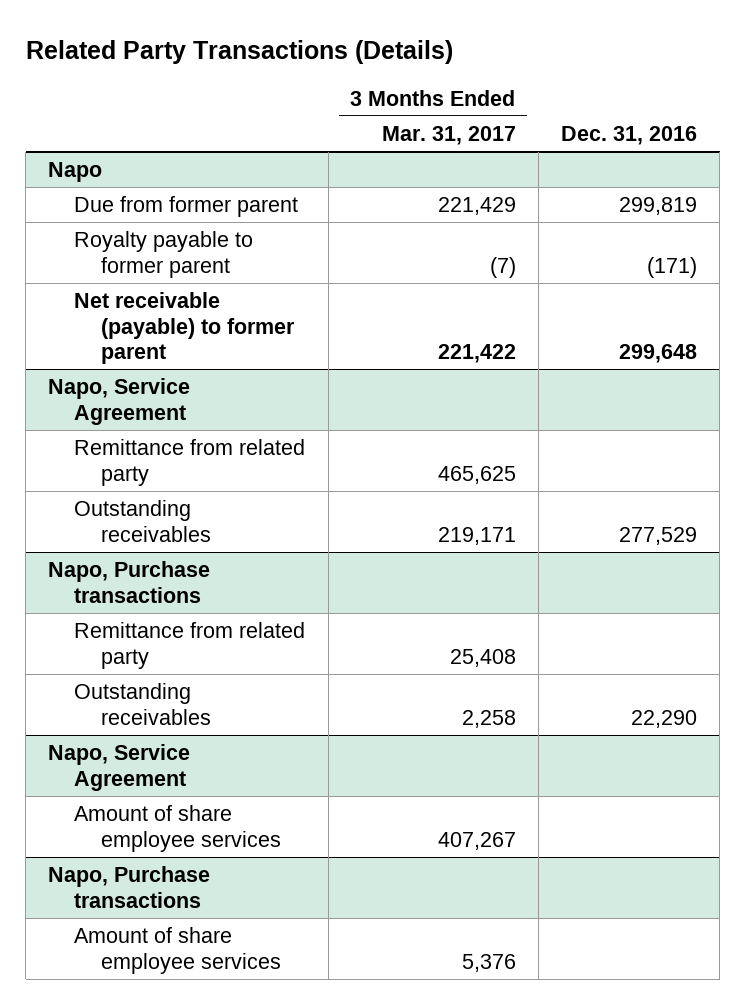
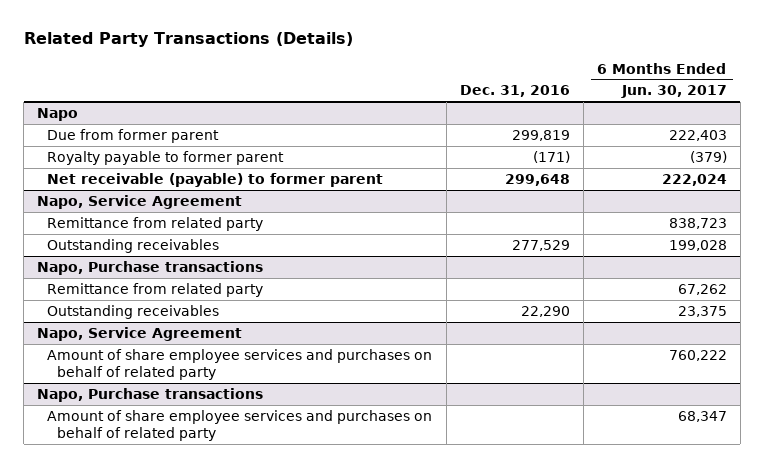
- | 3 Months Ended Mar. 31, 2017 | Dec. 31, 2016
+ | Dec. 31, 2016 | 6 Months Ended Jun. 30, 2017
@ Napo, Service Agreement
- Amount of share employee services | 407,267 |
+ Amount of share employee services and purchases on behalf of related party | | 760,222
@ Napo, Purchase transactions
- Amount of share employee services | 5,376 |
+ Amount of share employee services and purchases on behalf of related party | | 68,347

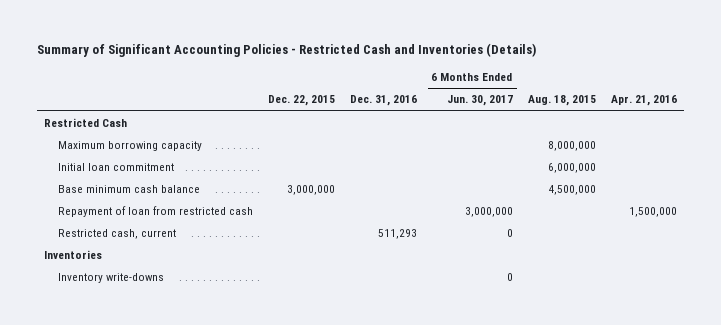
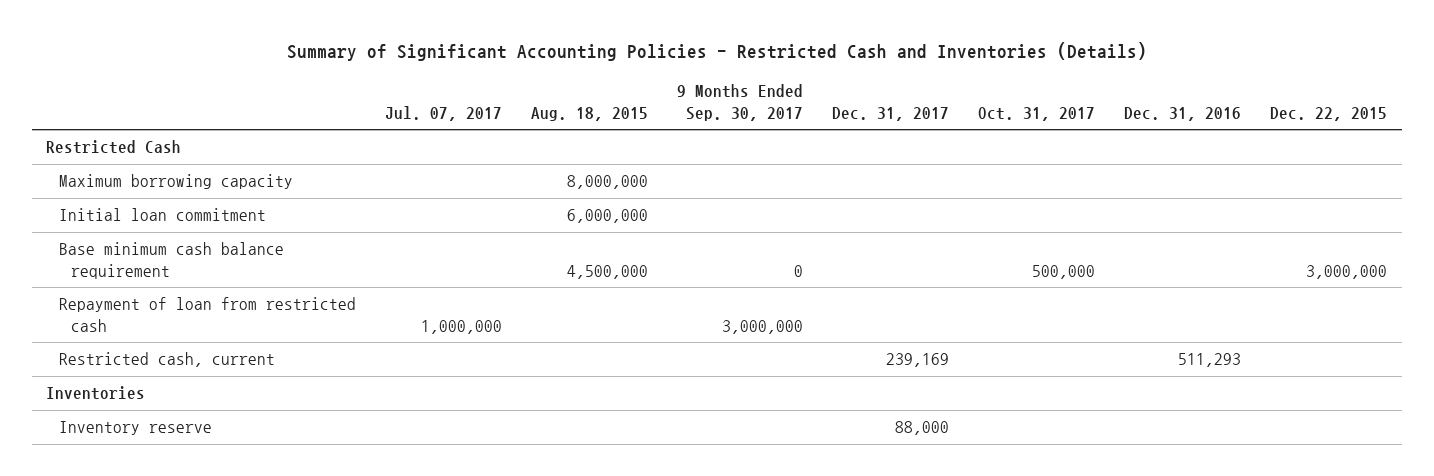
- | Dec. 22, 2015 | Dec. 31, 2016 | 6 Months Ended Jun. 30, 2017 | Aug. 18, 2015 | Apr. 21, 2016
+ | Jul. 07, 2017 | Aug. 18, 2015 | 9 Months Ended Sep. 30, 2017 | Dec. 31, 2017 | Oct. 31, 2017 | Dec. 31, 2016 | Dec. 22, 2015
- Base minimum cash balance | 3,000,000 | | | 4,500,000 |
+ Base minimum cash balance requirement | | 4,500,000 | 0 | | 500,000 | | 3,000,000
- Inventory write-downs | | | 0 | |
+ Inventory reserve | | | | 88,000 | | |

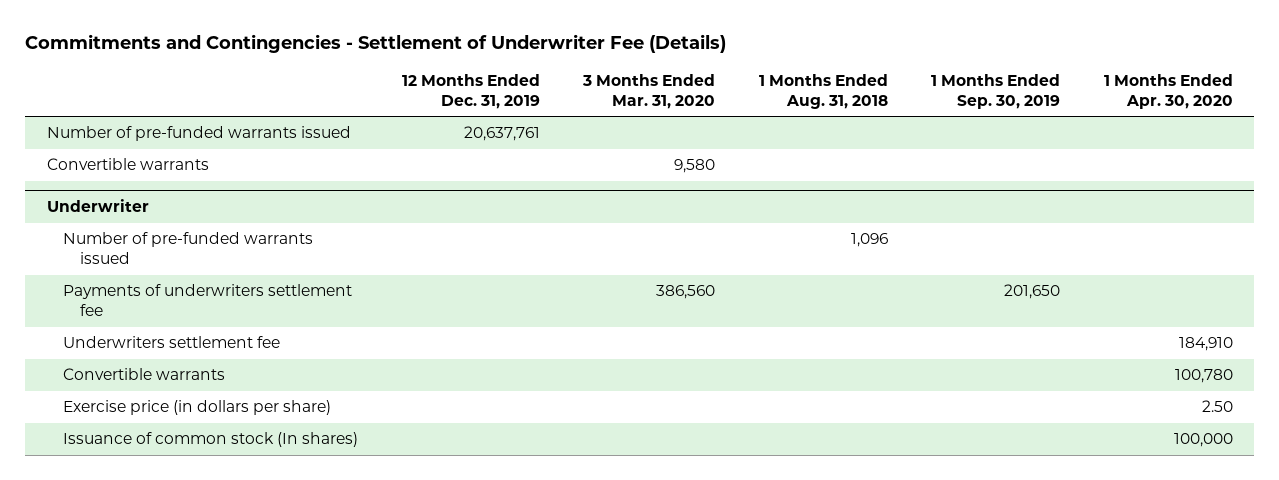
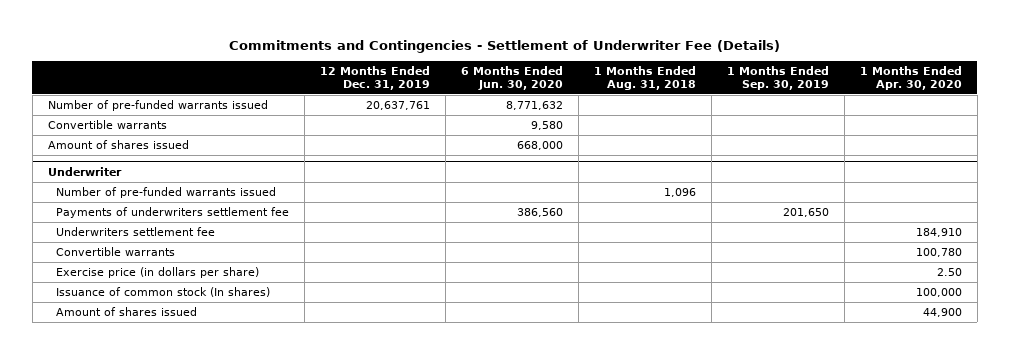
- | 12 Months Ended Dec. 31, 2019 | 3 Months Ended Mar. 31, 2020 | 1 Months Ended Aug. 31, 2018 | 1 Months Ended Sep. 30, 2019 | 1 Months Ended Apr. 30, 2020
+ | 12 Months Ended Dec. 31, 2019 | 6 Months Ended Jun. 30, 2020 | 1 Months Ended Aug. 31, 2018 | 1 Months Ended Sep. 30, 2019 | 1 Months Ended Apr. 30, 2020
+ Amount of shares issued | | 668,000 | | |
@ Underwriter
+ Amount of shares issued | | | | | 44,900

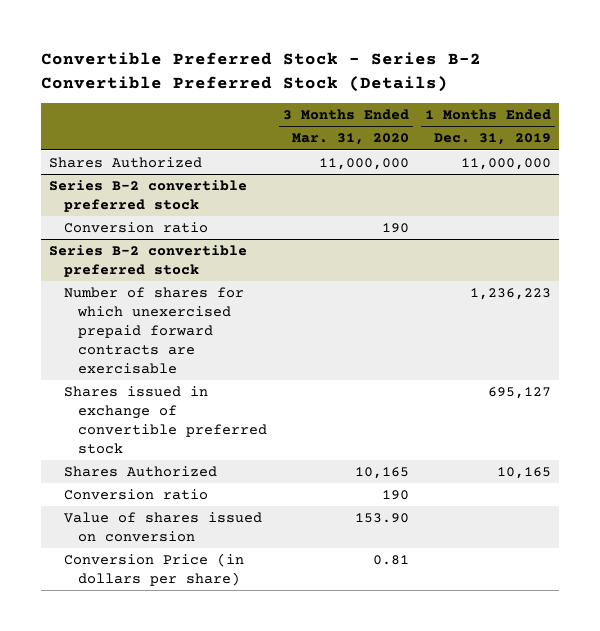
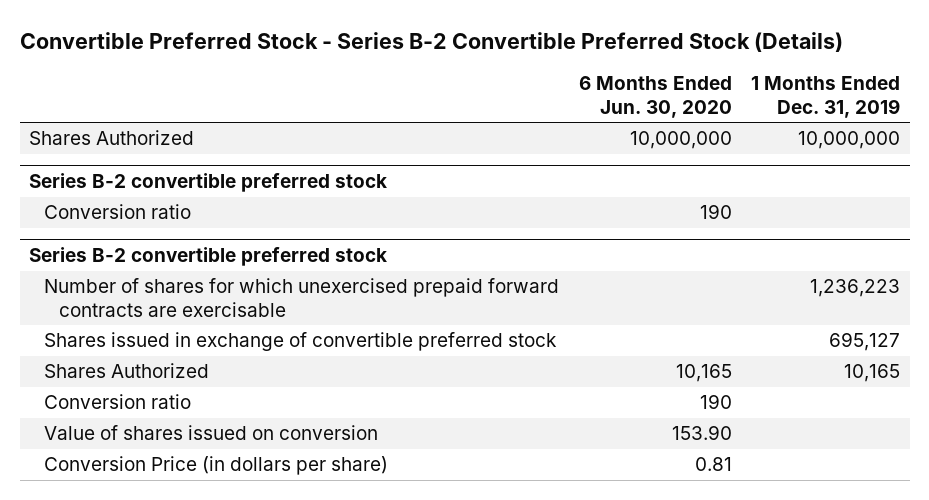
- | 3 Months Ended Mar. 31, 2020 | 1 Months Ended Dec. 31, 2019
+ | 6 Months Ended Jun. 30, 2020 | 1 Months Ended Dec. 31, 2019
- Shares Authorized | 11,000,000 | 11,000,000
+ Shares Authorized | 10,000,000 | 10,000,000

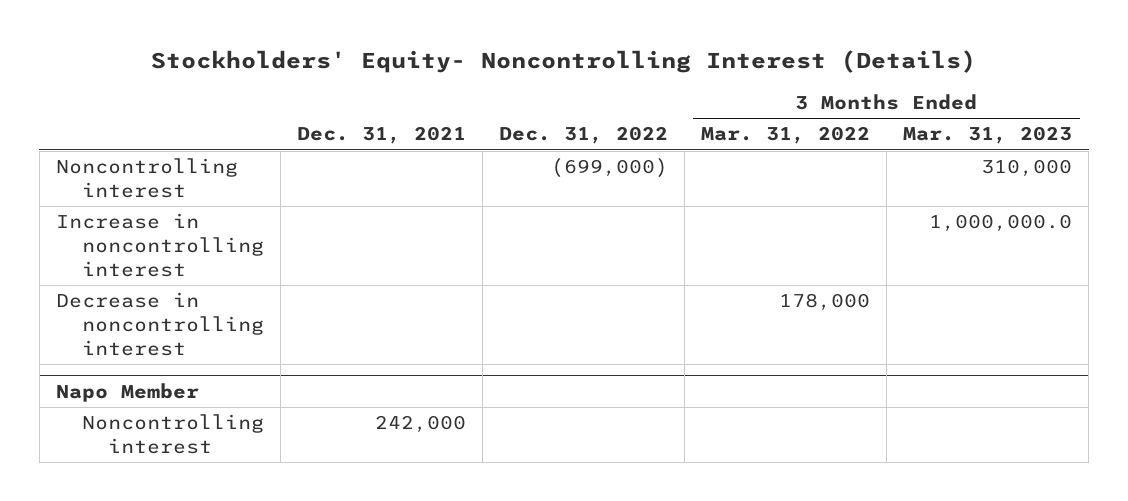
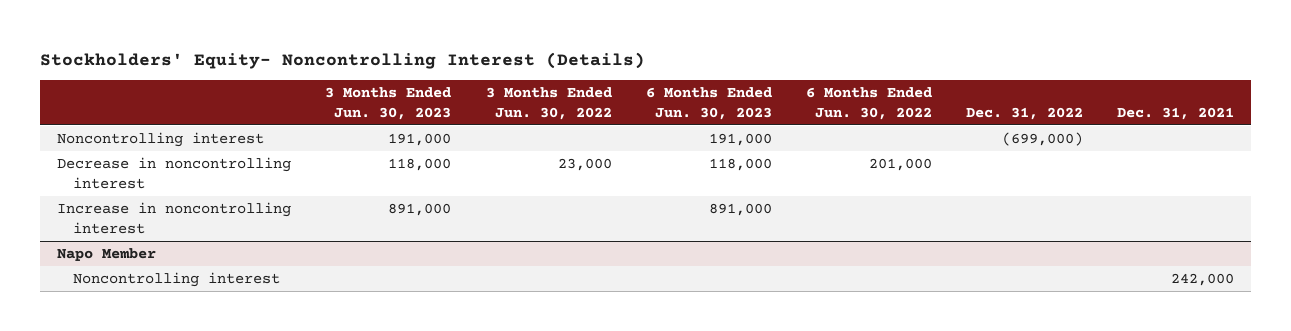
- | Dec. 31, 2021 | Dec. 31, 2022 | 3 Months Ended Mar. 31, 2022 | 3 Months Ended Mar. 31, 2023
+ | 3 Months Ended Jun. 30, 2023 | 3 Months Ended Jun. 30, 2022 | 6 Months Ended Jun. 30, 2023 | 6 Months Ended Jun. 30, 2022 | Dec. 31, 2022 | Dec. 31, 2021
moved down: Increase in noncontrolling interest | 891,000 | | 891,000 | | |

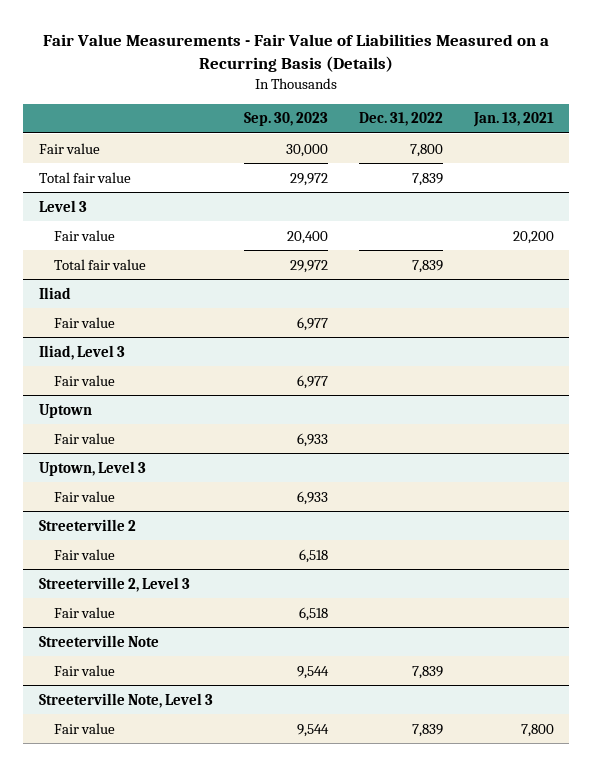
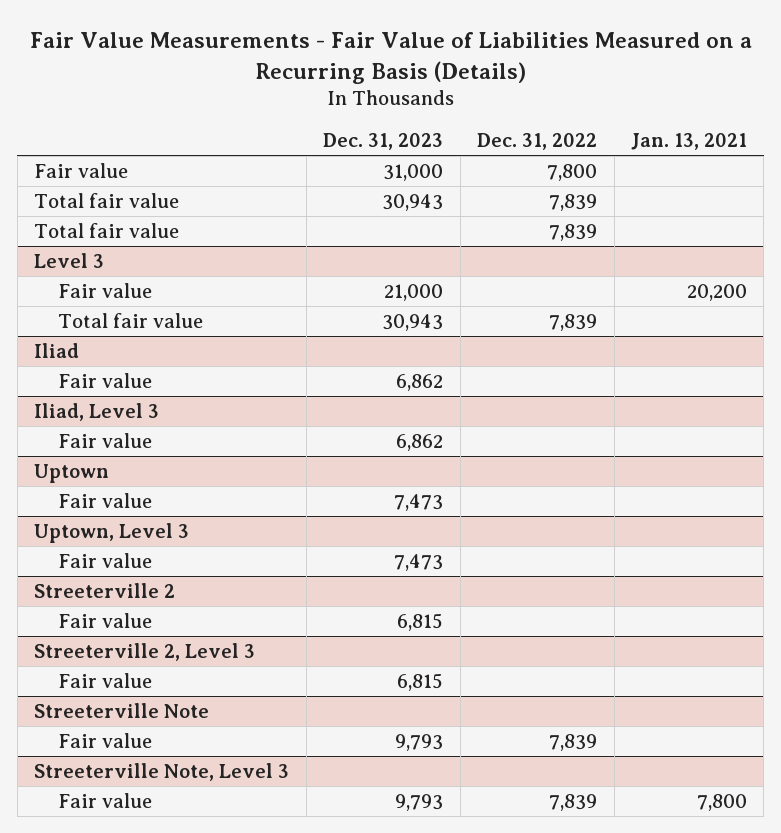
- | Sep. 30, 2023 | Dec. 31, 2022 | Jan. 13, 2021
+ | Dec. 31, 2023 | Dec. 31, 2022 | Jan. 13, 2021
+ Total fair value | | 7,839 |

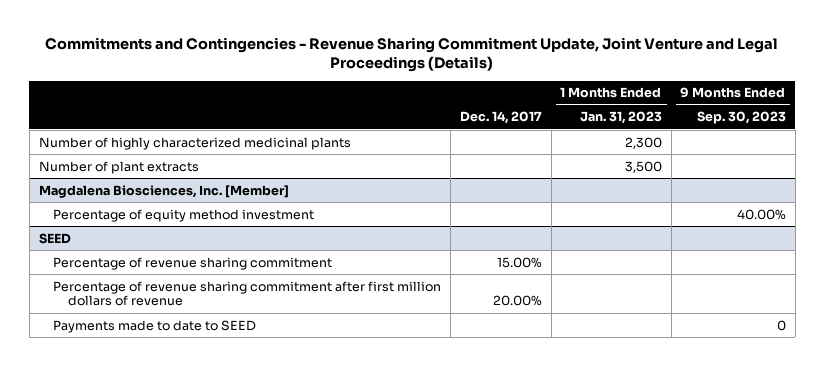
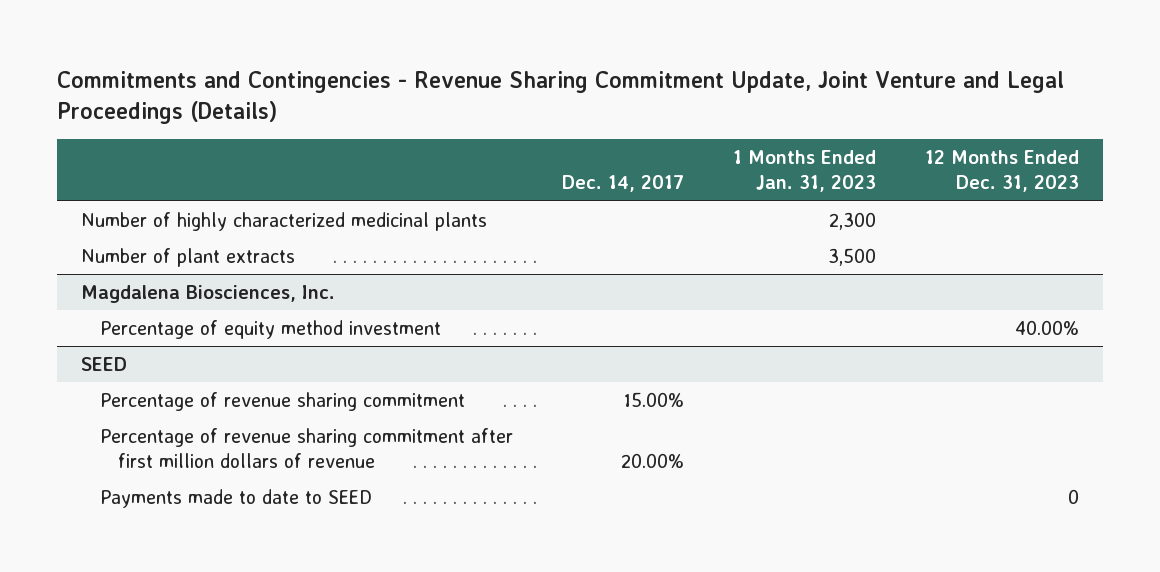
- | Dec. 14, 2017 | 1 Months Ended Jan. 31, 2023 | 9 Months Ended Sep. 30, 2023
+ | Dec. 14, 2017 | 1 Months Ended Jan. 31, 2023 | 12 Months Ended Dec. 31, 2023
- Magdalena Biosciences, Inc. [Member]
+ Magdalena Biosciences, Inc.

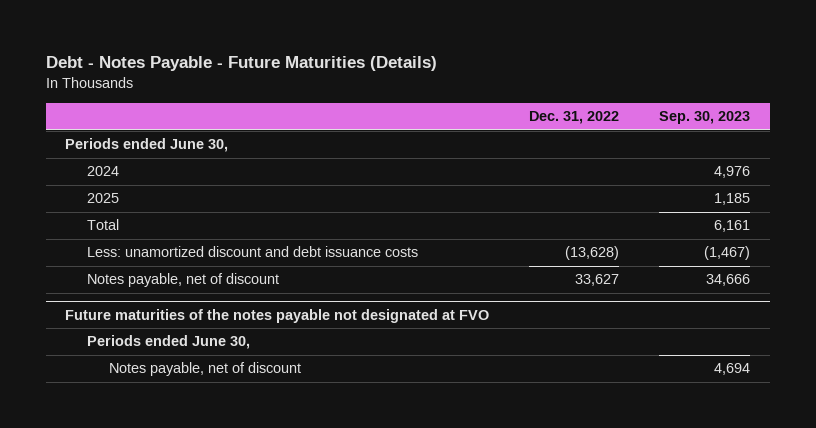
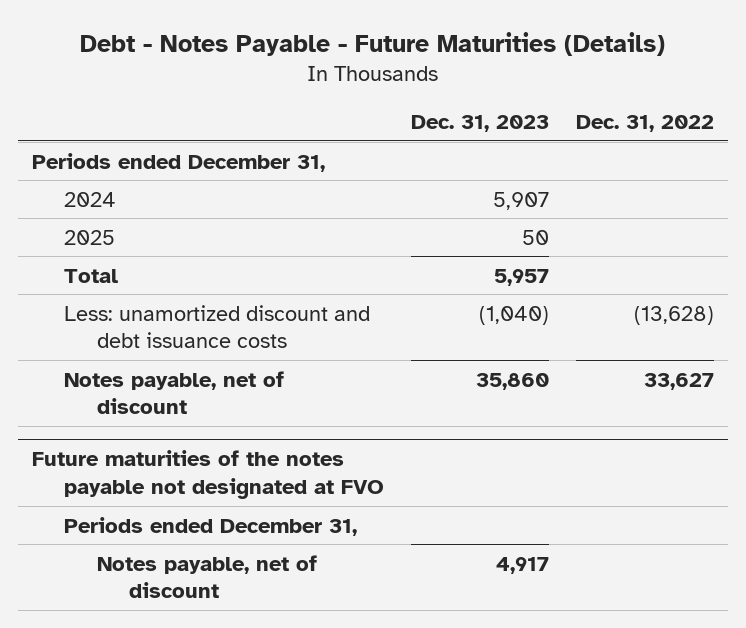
- | Dec. 31, 2022 | Sep. 30, 2023
+ | Dec. 31, 2023 | Dec. 31, 2022
- Periods ended June 30,
+ Periods ended December 31,
@ Future maturities of the notes payable not designated at FVO
- Periods ended June 30,
+ Periods ended December 31,

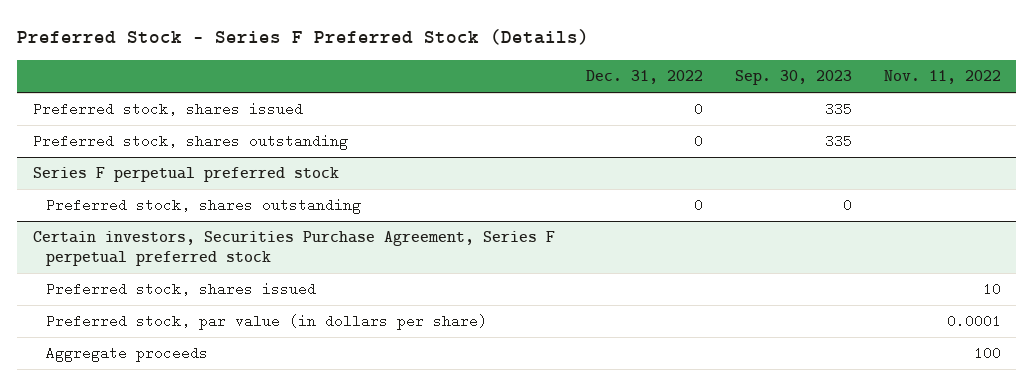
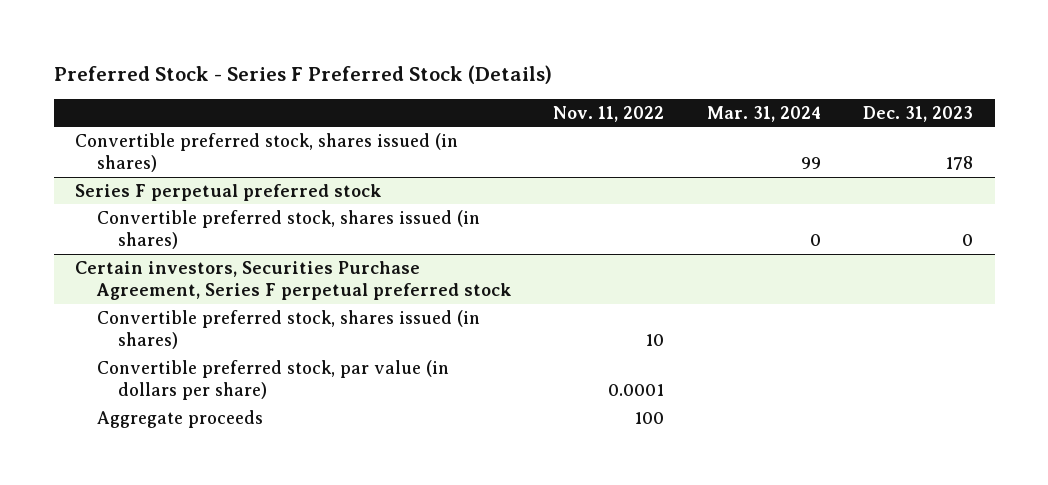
- | Dec. 31, 2022 | Sep. 30, 2023 | Nov. 11, 2022
+ | Nov. 11, 2022 | Mar. 31, 2024 | Dec. 31, 2023
- Preferred stock, shares issued | 0 | 335 |
- Preferred stock, shares outstanding | 0 | 335 |
+ Convertible preferred stock, shares issued (in shares) | | 99 | 178
@ Series F perpetual preferred stock
- Preferred stock, shares outstanding | 0 | 0 |
+ Convertible preferred stock, shares issued (in shares) | | 0 | 0
@ Certain investors, Securities Purchase Agreement, Series F perpetual preferred stock
- Preferred stock, shares issued | | | 10
- Preferred stock, par value (in dollars per share) | | | 0.0001
+ Convertible preferred stock, shares issued (in shares) | 10 | |
+ Convertible preferred stock, par value (in dollars per share) | 0.0001 | |

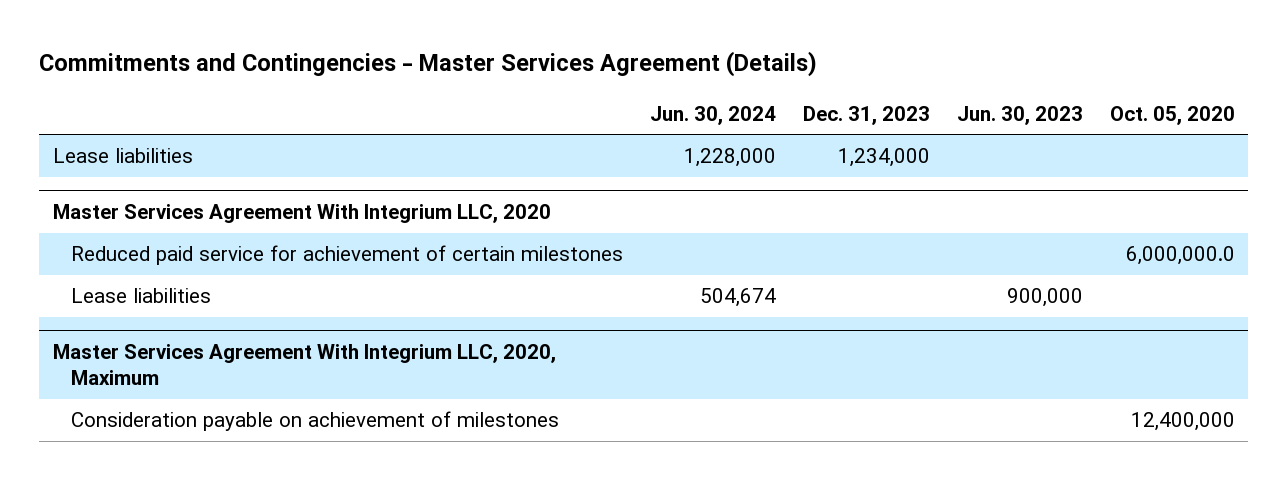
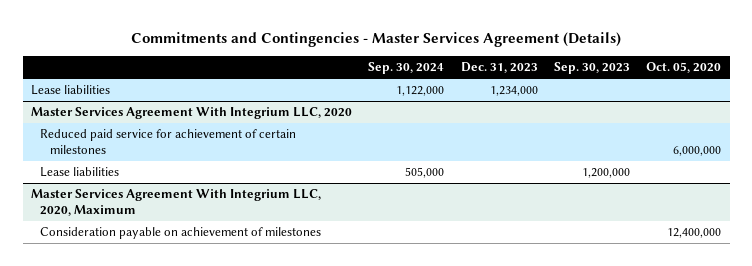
- | Jun. 30, 2024 | Dec. 31, 2023 | Jun. 30, 2023 | Oct. 05, 2020
+ | Sep. 30, 2024 | Dec. 31, 2023 | Sep. 30, 2023 | Oct. 05, 2020
@ Master Services Agreement With Integrium LLC, 2020
- Reduced paid service for achievement of certain milestones | | | | 6,000,000.0
+ Reduced paid service for achievement of certain milestones | | | | 6,000,000

